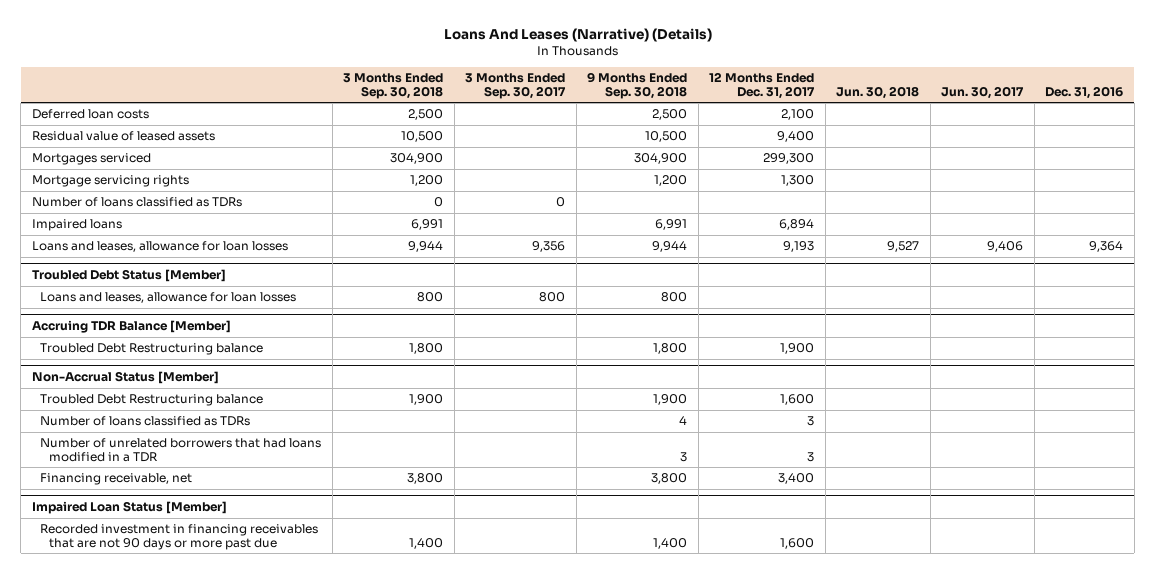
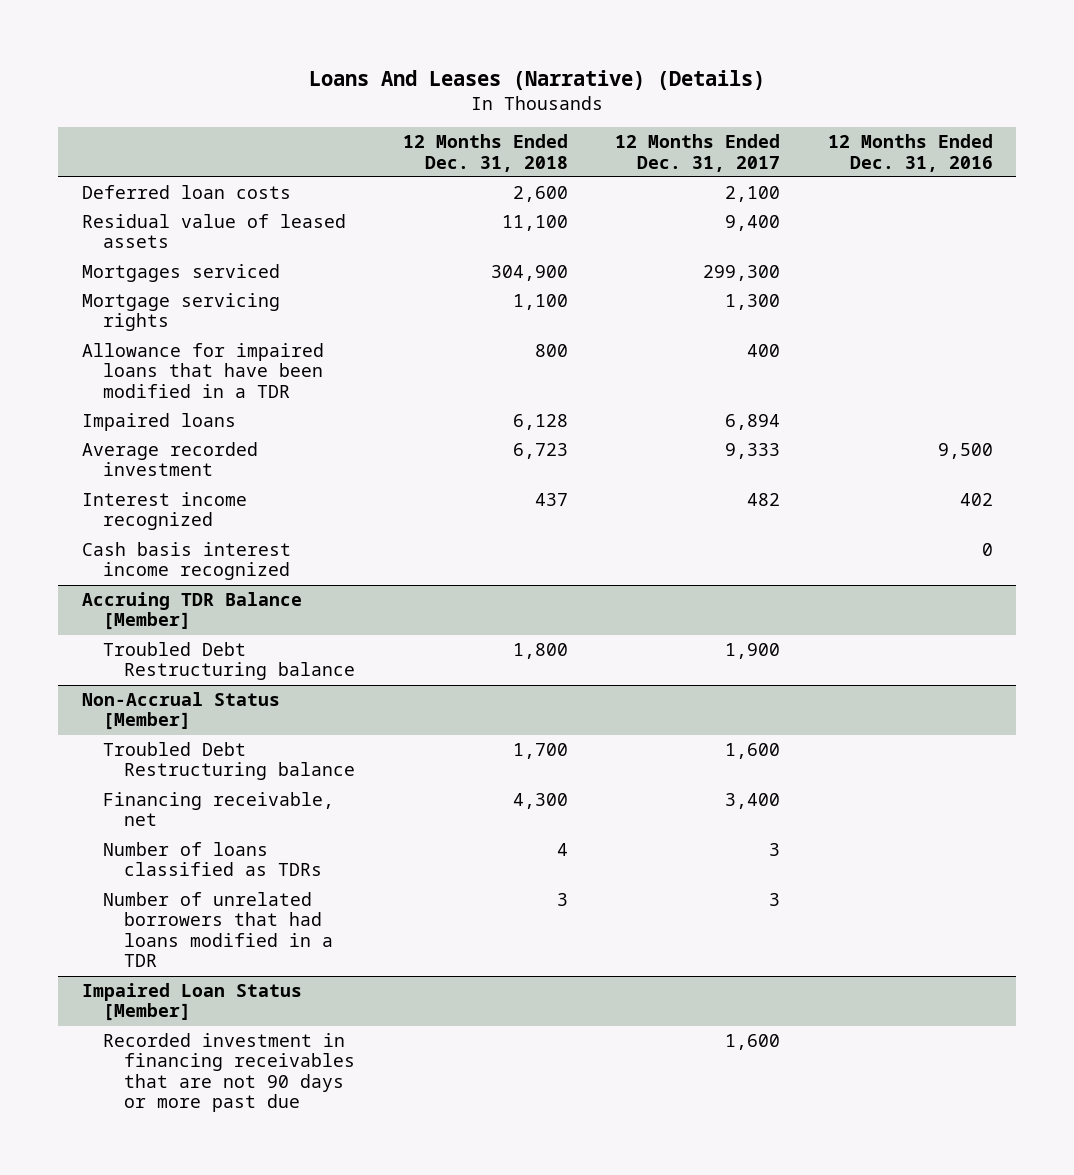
- | 3 Months Ended Sep. 30, 2018 | 3 Months Ended Sep. 30, 2017 | 9 Months Ended Sep. 30, 2018 | 12 Months Ended Dec. 31, 2017 | Jun. 30, 2018 | Jun. 30, 2017 | Dec. 31, 2016
+ | 12 Months Ended Dec. 31, 2018 | 12 Months Ended Dec. 31, 2017 | 12 Months Ended Dec. 31, 2016
- Number of loans classified as TDRs | 0 | 0 | | | | |
+ Allowance for impaired loans that have been modified in a TDR | 800 | 400 |
- Loans and leases, allowance for loan losses | 9,944 | 9,356 | 9,944 | 9,193 | 9,527 | 9,406 | 9,364
- Troubled Debt Status [Member]
- Loans and leases, allowance for loan losses | 800 | 800 | 800 | | | |
+ Average recorded investment | 6,723 | 9,333 | 9,500
+ Interest income recognized | 437 | 482 | 402
+ Cash basis interest income recognized | | | 0
@ Non-Accrual Status [Member]
moved up: Financing receivable, net | 4,300 | 3,400 |

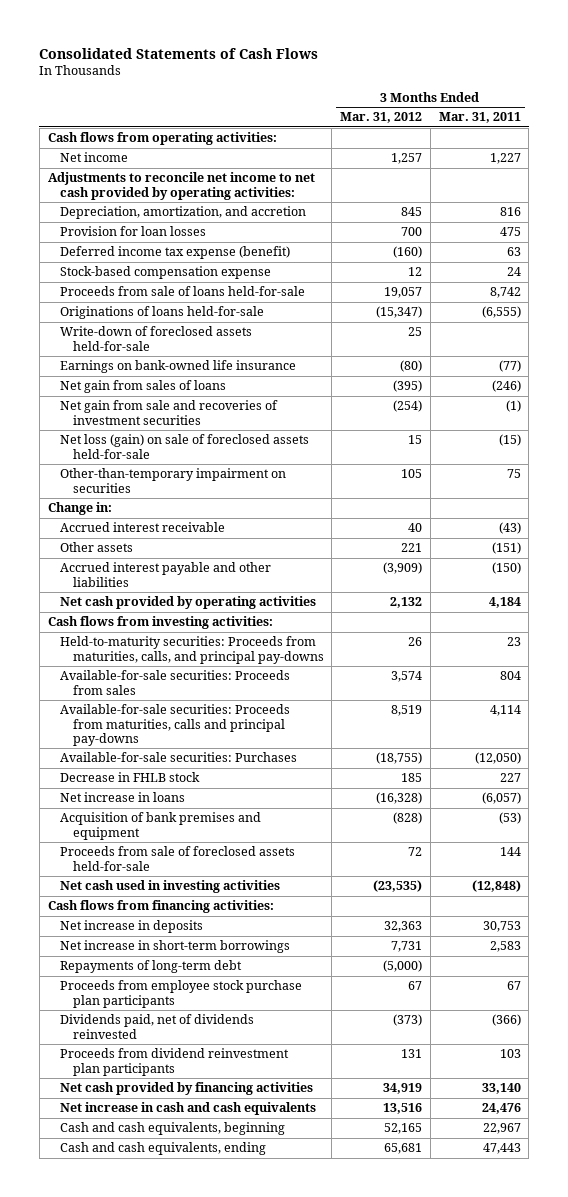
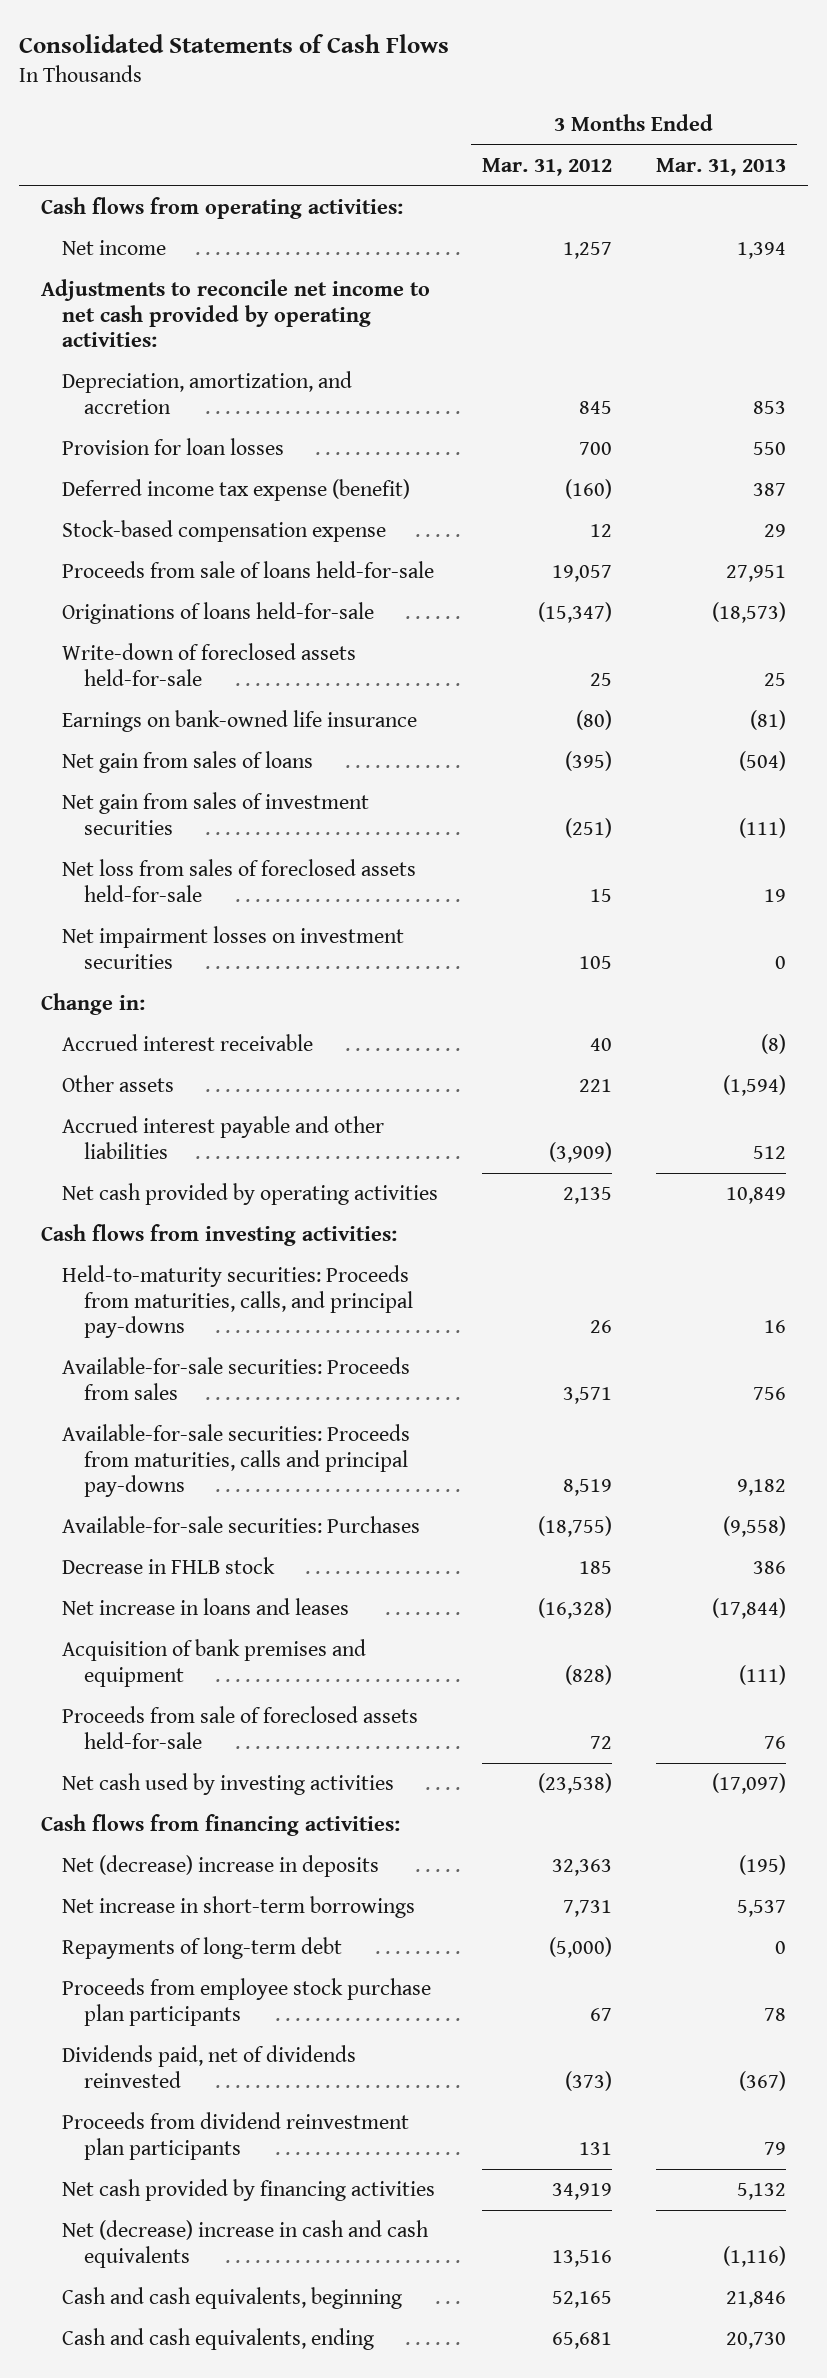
- | 3 Months Ended Mar. 31, 2012 | 3 Months Ended Mar. 31, 2011
+ | 3 Months Ended Mar. 31, 2012 | 3 Months Ended Mar. 31, 2013
- Net gain from sale and recoveries of investment securities | (254) | (1)
- Net loss (gain) on sale of foreclosed assets held-for-sale | 15 | (15)
- Other-than-temporary impairment on securities | 105 | 75
+ Net gain from sales of investment securities | (251) | (111)
+ Net loss from sales of foreclosed assets held-for-sale | 15 | 19
+ Net impairment losses on investment securities | 105 | 0
- Net cash provided by operating activities | 2,132 | 4,184
+ Net cash provided by operating activities | 2,135 | 10,849
- Available-for-sale securities: Proceeds from sales | 3,574 | 804
+ Available-for-sale securities: Proceeds from sales | 3,571 | 756
- Net increase in loans | (16,328) | (6,057)
+ Net increase in loans and leases | (16,328) | (17,844)
- Net cash used in investing activities | (23,535) | (12,848)
+ Net cash used by investing activities | (23,538) | (17,097)
- Net increase in deposits | 32,363 | 30,753
+ Net (decrease) increase in deposits | 32,363 | (195)
- Net increase in cash and cash equivalents | 13,516 | 24,476
+ Net (decrease) increase in cash and cash equivalents | 13,516 | (1,116)

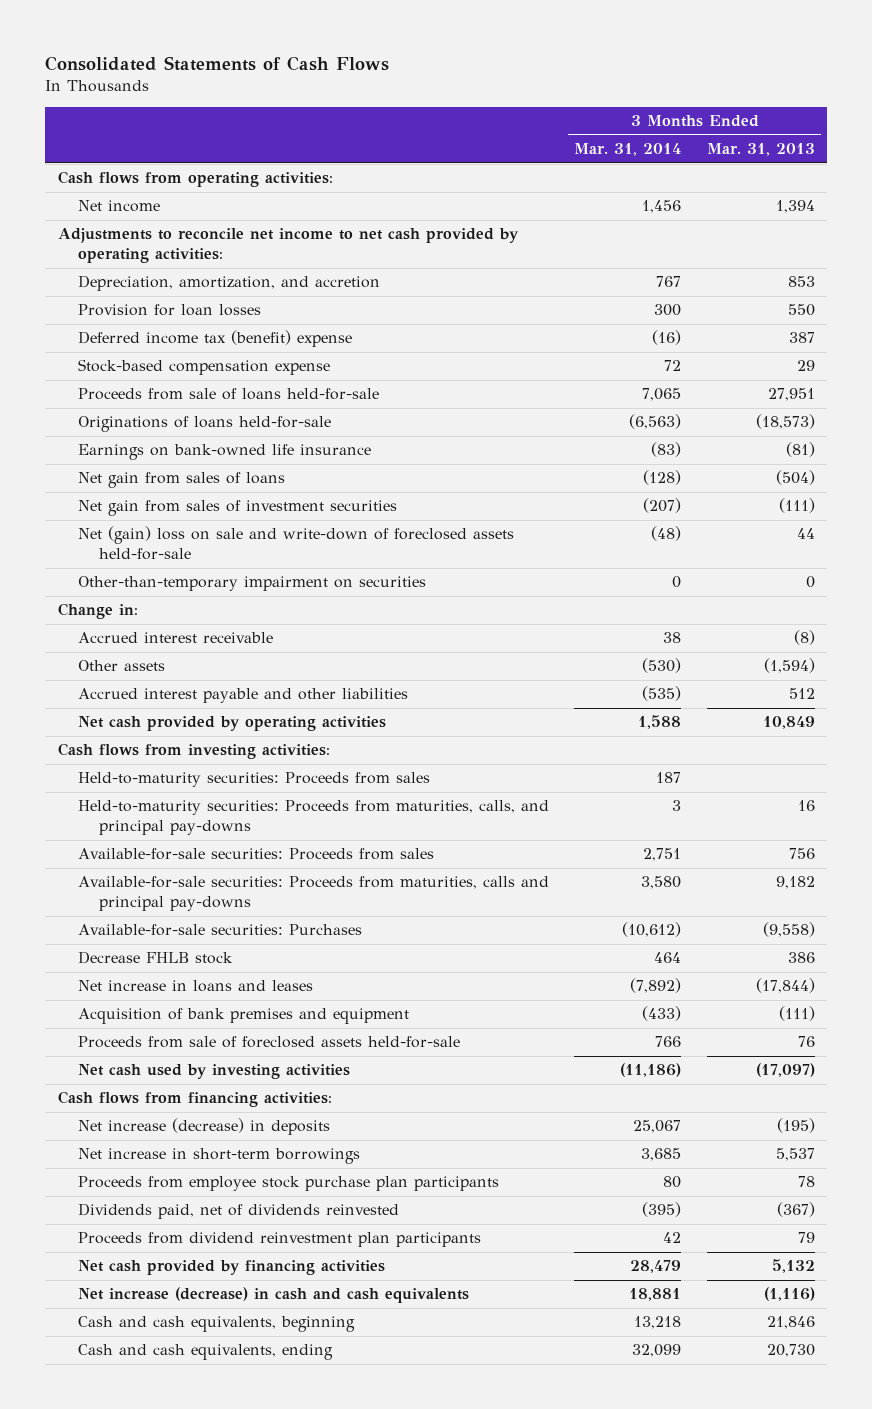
- | 3 Months Ended Mar. 31, 2012 | 3 Months Ended Mar. 31, 2013
+ | 3 Months Ended Mar. 31, 2014 | 3 Months Ended Mar. 31, 2013
- Deferred income tax expense (benefit) | (160) | 387
+ Deferred income tax (benefit) expense | (16) | 387
- Write-down of foreclosed assets held-for-sale | 25 | 25
- Net loss from sales of foreclosed assets held-for-sale | 15 | 19
- Net impairment losses on investment securities | 105 | 0
+ Net (gain) loss on sale and write-down of foreclosed assets held-for-sale | (48) | 44
+ Other-than-temporary impairment on securities | 0 | 0
+ Held-to-maturity securities: Proceeds from sales | 187 |
- Decrease in FHLB stock | 185 | 386
+ Decrease FHLB stock | 464 | 386
- Net (decrease) increase in deposits | 32,363 | (195)
+ Net increase (decrease) in deposits | 25,067 | (195)
- Repayments of long-term debt | (5,000) | 0
- Net (decrease) increase in cash and cash equivalents | 13,516 | (1,116)
+ Net increase (decrease) in cash and cash equivalents | 18,881 | (1,116)

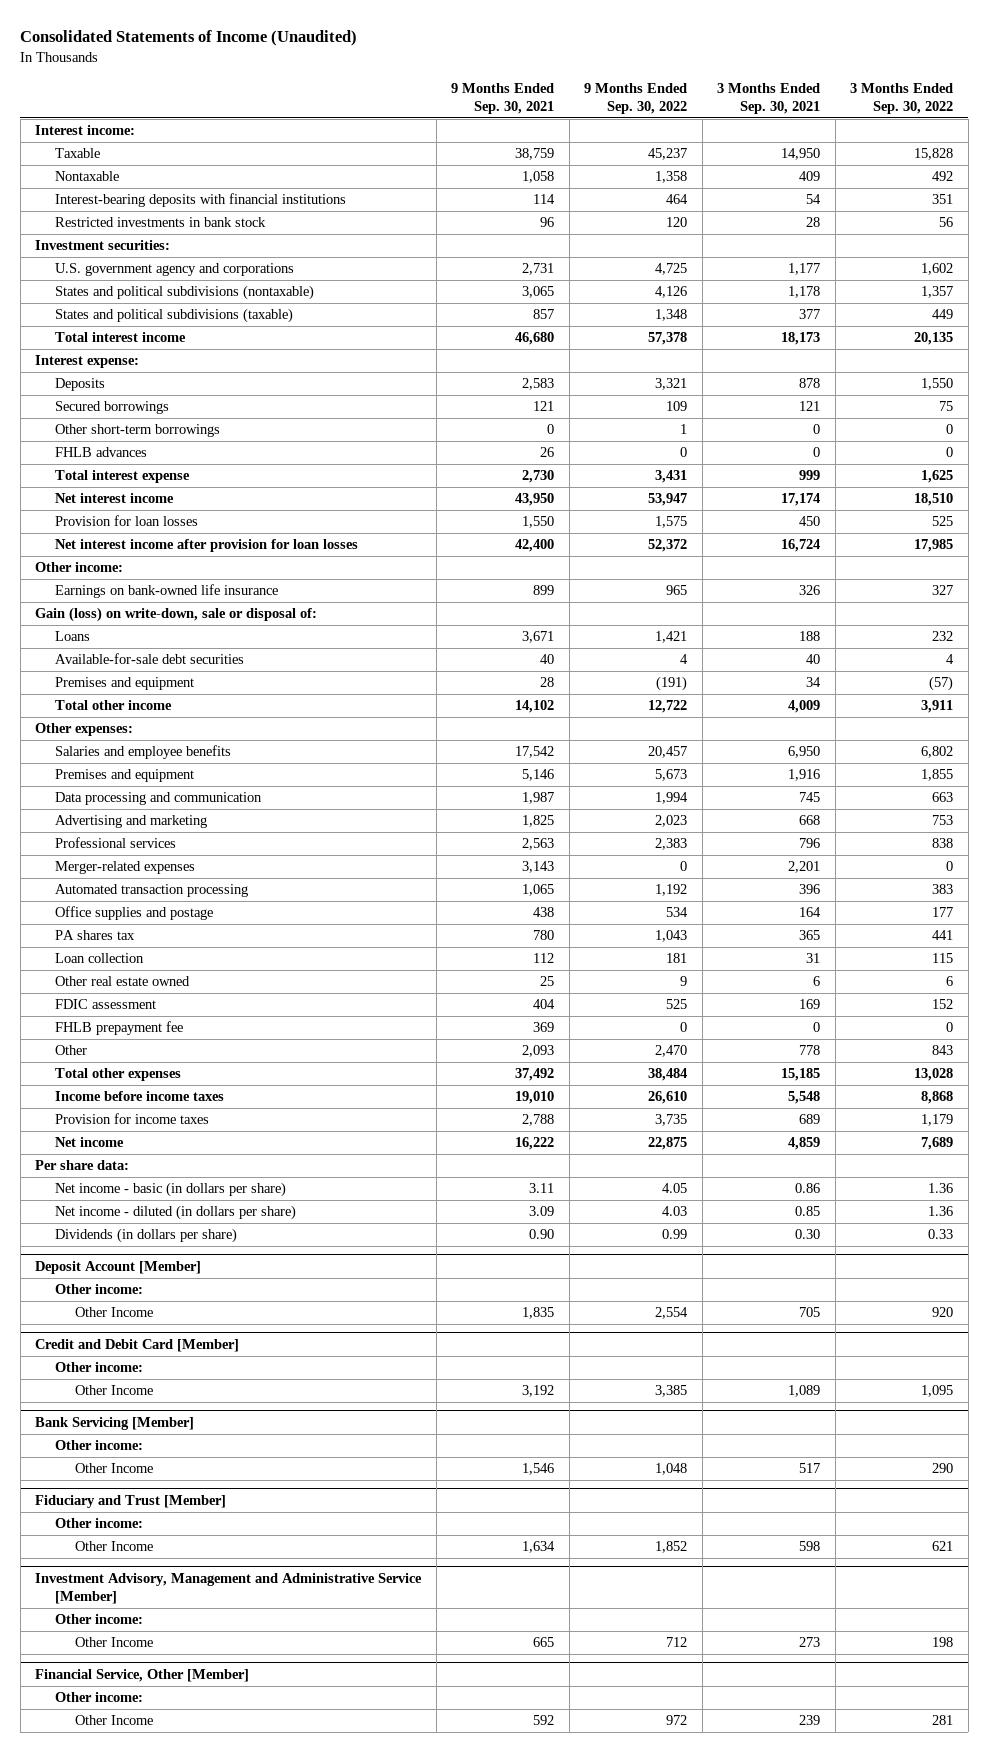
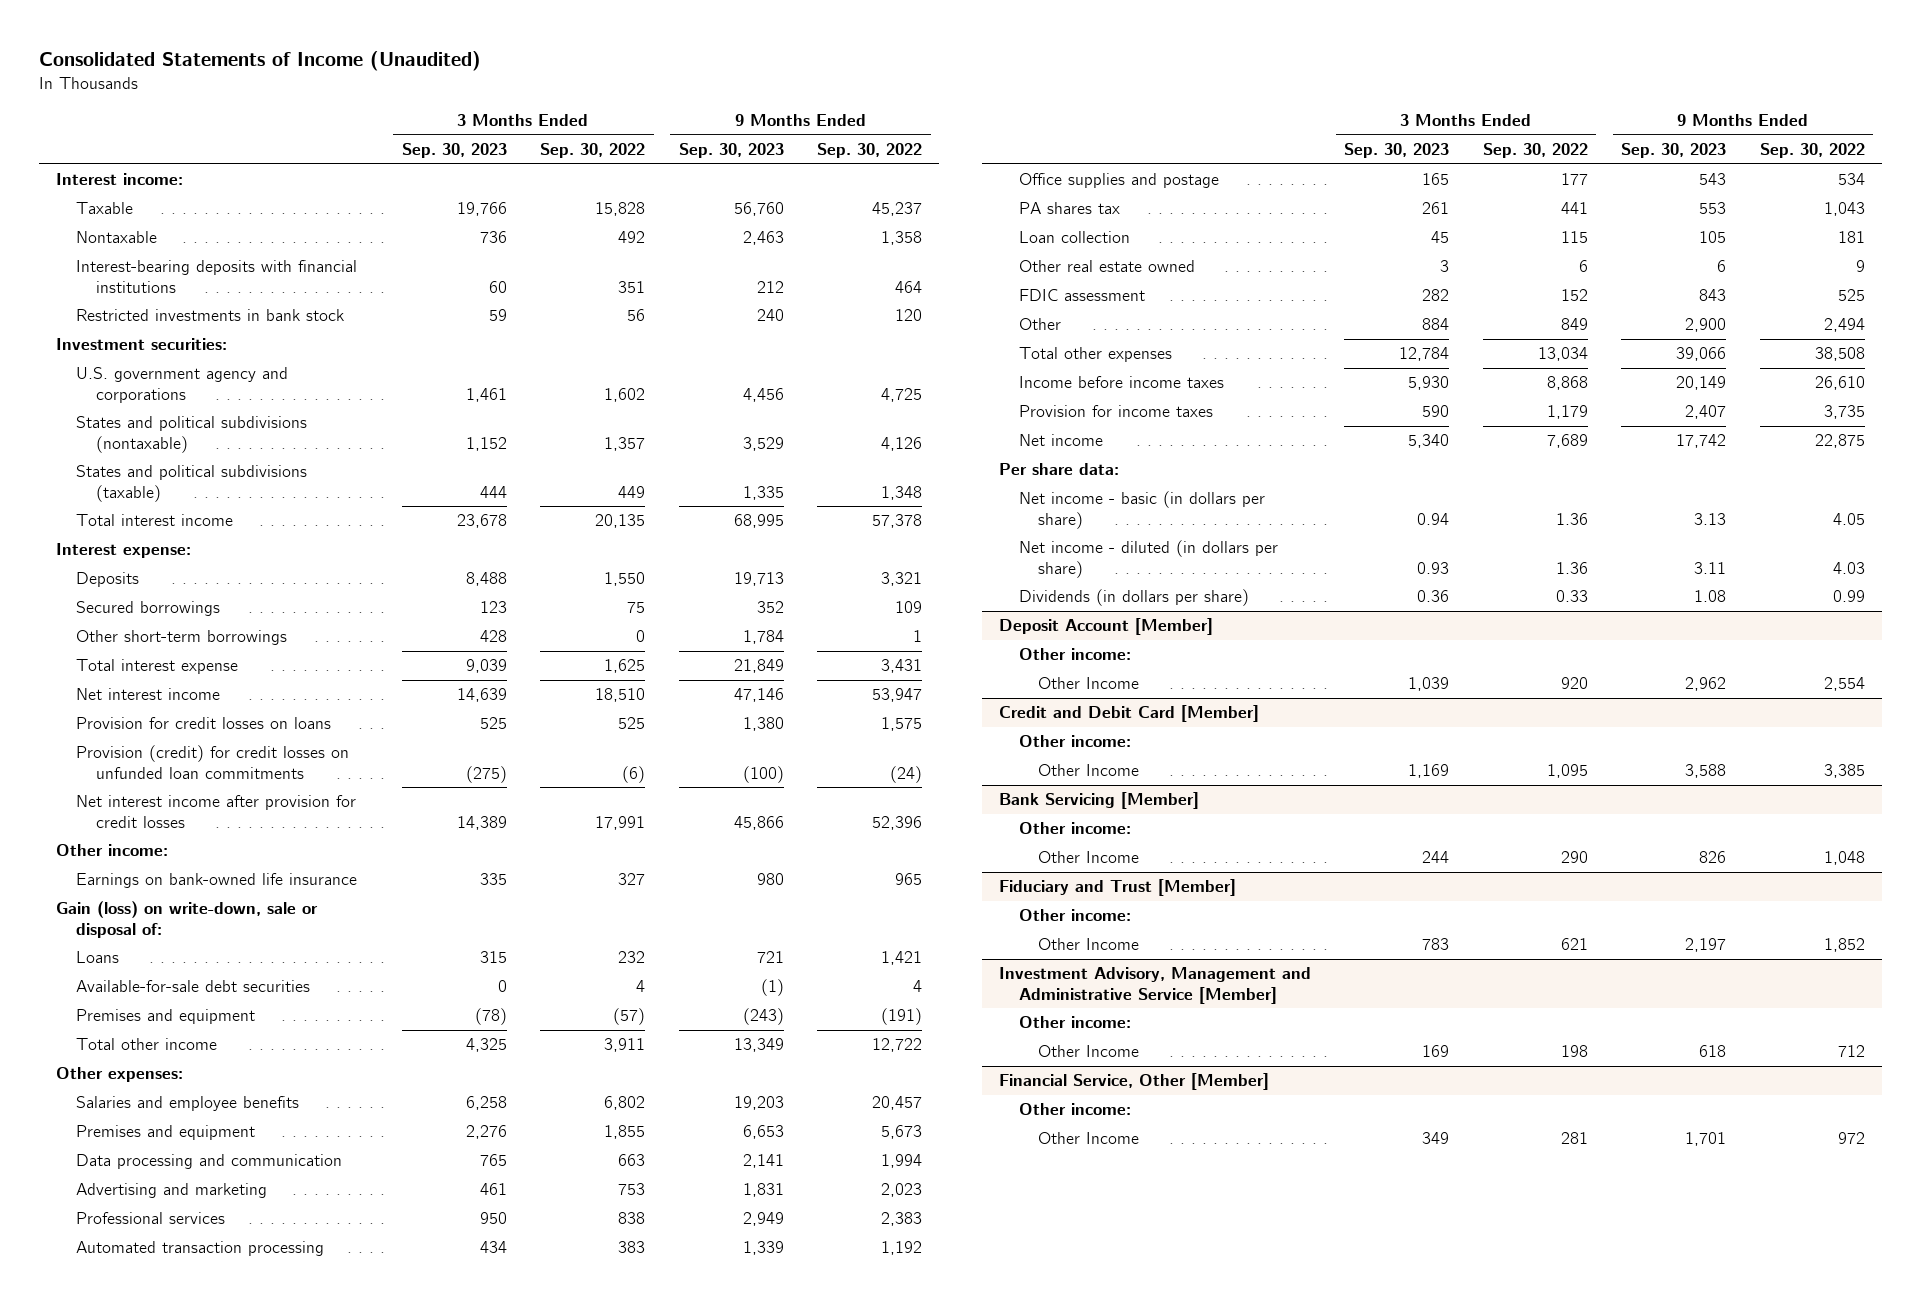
- | 9 Months Ended Sep. 30, 2021 | 9 Months Ended Sep. 30, 2022 | 3 Months Ended Sep. 30, 2021 | 3 Months Ended Sep. 30, 2022
+ | 3 Months Ended Sep. 30, 2023 | 3 Months Ended Sep. 30, 2022 | 9 Months Ended Sep. 30, 2023 | 9 Months Ended Sep. 30, 2022
- FHLB advances | 26 | 0 | 0 | 0
- Provision for loan losses | 1,550 | 1,575 | 450 | 525
- Net interest income after provision for loan losses | 42,400 | 52,372 | 16,724 | 17,985
+ Provision for credit losses on loans | 525 | 525 | 1,380 | 1,575
+ Provision (credit) for credit losses on unfunded loan commitments | (275) | (6) | (100) | (24)
+ Net interest income after provision for credit losses | 14,389 | 17,991 | 45,866 | 52,396
- Merger-related expenses | 3,143 | 0 | 2,201 | 0
- FHLB prepayment fee | 369 | 0 | 0 | 0
- Other | 2,093 | 2,470 | 778 | 843
- Total other expenses | 37,492 | 38,484 | 15,185 | 13,028
+ Other | 884 | 849 | 2,900 | 2,494
+ Total other expenses | 12,784 | 13,034 | 39,066 | 38,508

